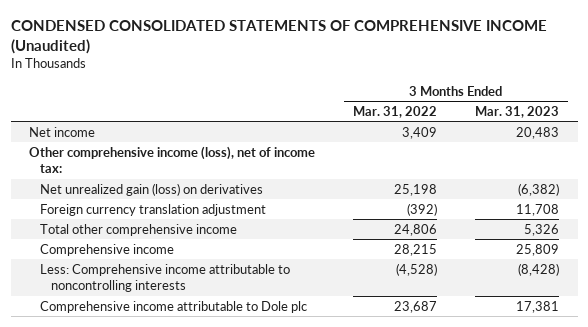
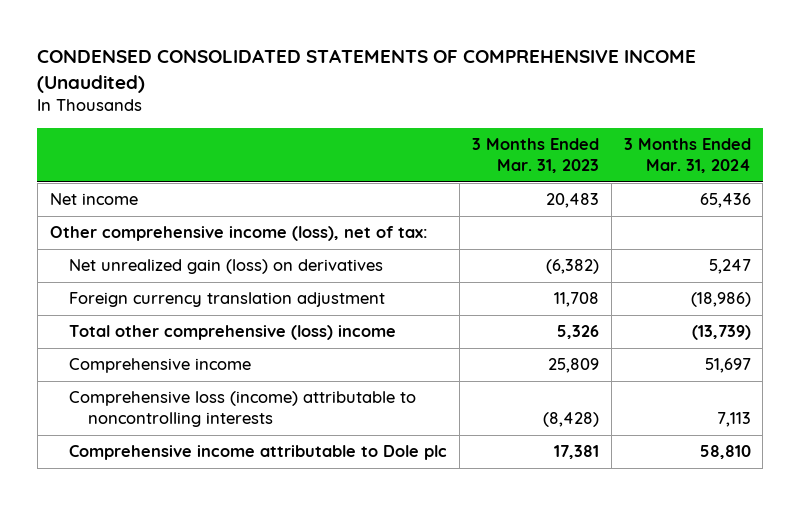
- | 3 Months Ended Mar. 31, 2022 | 3 Months Ended Mar. 31, 2023
+ | 3 Months Ended Mar. 31, 2023 | 3 Months Ended Mar. 31, 2024
- Other comprehensive income (loss), net of income tax:
+ Other comprehensive income (loss), net of tax:
- Total other comprehensive income | 24,806 | 5,326
+ Total other comprehensive (loss) income | 5,326 | (13,739)
- Less: Comprehensive income attributable to noncontrolling interests | (4,528) | (8,428)
+ Comprehensive loss (income) attributable to noncontrolling interests | (8,428) | 7,113

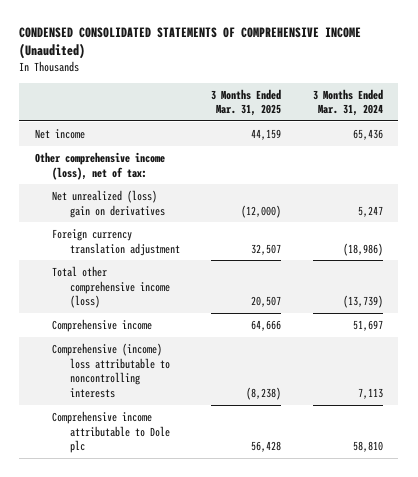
- | 3 Months Ended Mar. 31, 2023 | 3 Months Ended Mar. 31, 2024
+ | 3 Months Ended Mar. 31, 2025 | 3 Months Ended Mar. 31, 2024
- Net unrealized gain (loss) on derivatives | (6,382) | 5,247
+ Net unrealized (loss) gain on derivatives | (12,000) | 5,247
- Total other comprehensive (loss) income | 5,326 | (13,739)
+ Total other comprehensive income (loss) | 20,507 | (13,739)
- Comprehensive loss (income) attributable to noncontrolling interests | (8,428) | 7,113
+ Comprehensive (income) loss attributable to noncontrolling interests | (8,238) | 7,113

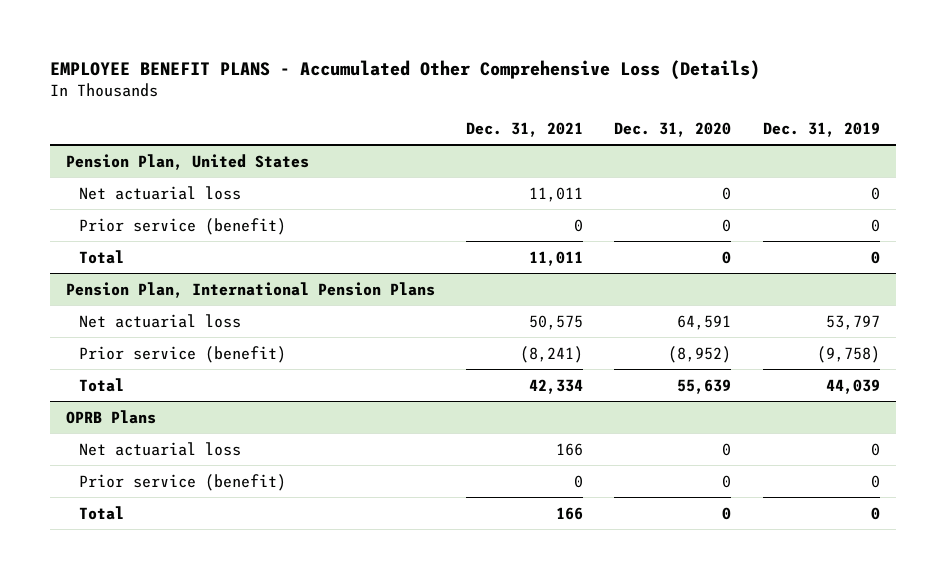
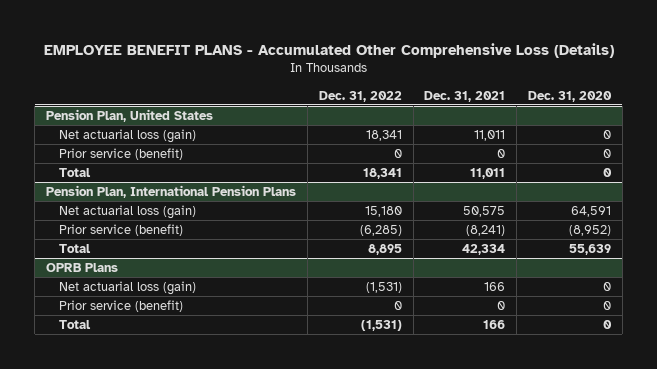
- | Dec. 31, 2021 | Dec. 31, 2020 | Dec. 31, 2019
+ | Dec. 31, 2022 | Dec. 31, 2021 | Dec. 31, 2020
@ Pension Plan, United States
- Net actuarial loss | 11,011 | 0 | 0
+ Net actuarial loss (gain) | 18,341 | 11,011 | 0
@ Pension Plan, International Pension Plans
- Net actuarial loss | 50,575 | 64,591 | 53,797
+ Net actuarial loss (gain) | 15,180 | 50,575 | 64,591
@ OPRB Plans
- Net actuarial loss | 166 | 0 | 0
+ Net actuarial loss (gain) | (1,531) | 166 | 0

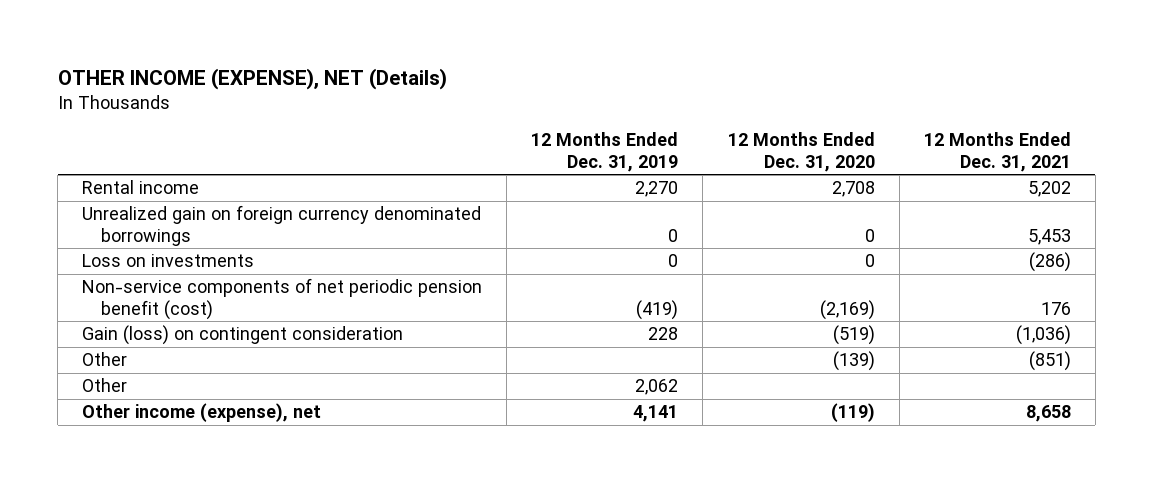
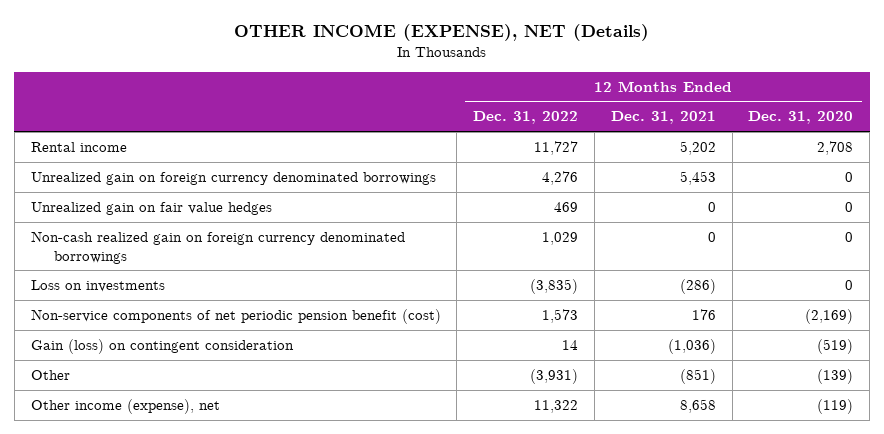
- | 12 Months Ended Dec. 31, 2019 | 12 Months Ended Dec. 31, 2020 | 12 Months Ended Dec. 31, 2021
+ | 12 Months Ended Dec. 31, 2022 | 12 Months Ended Dec. 31, 2021 | 12 Months Ended Dec. 31, 2020
+ Unrealized gain on fair value hedges | 469 | 0 | 0
+ Non-cash realized gain on foreign currency denominated borrowings | 1,029 | 0 | 0
- Other | 2,062 | |

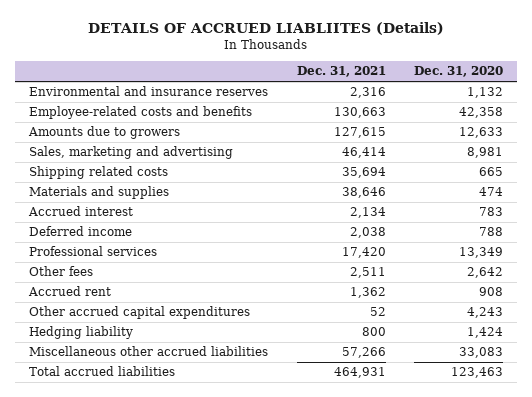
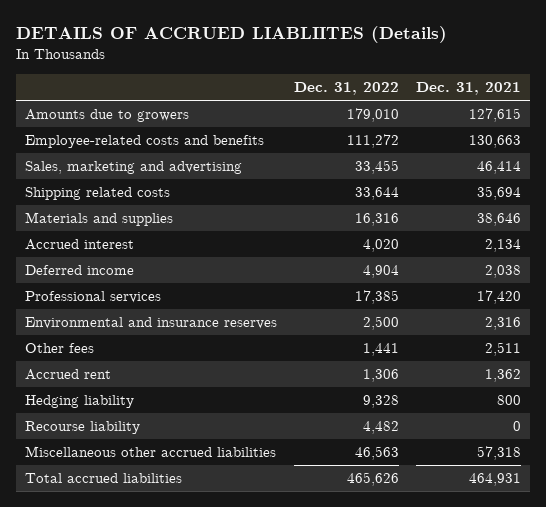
- | Dec. 31, 2021 | Dec. 31, 2020
+ | Dec. 31, 2022 | Dec. 31, 2021
moved down: Employee-related costs and benefits | 111,272 | 130,663
moved down: Environmental and insurance reserves | 2,500 | 2,316
- Other accrued capital expenditures | 52 | 4,243
- Miscellaneous other accrued liabilities | 57,266 | 33,083
+ Recourse liability | 4,482 | 0
+ Miscellaneous other accrued liabilities | 46,563 | 57,318

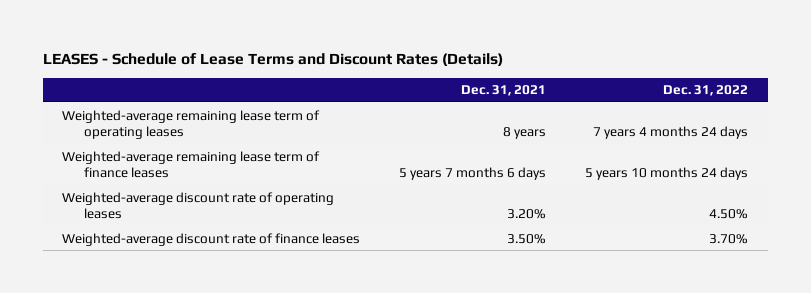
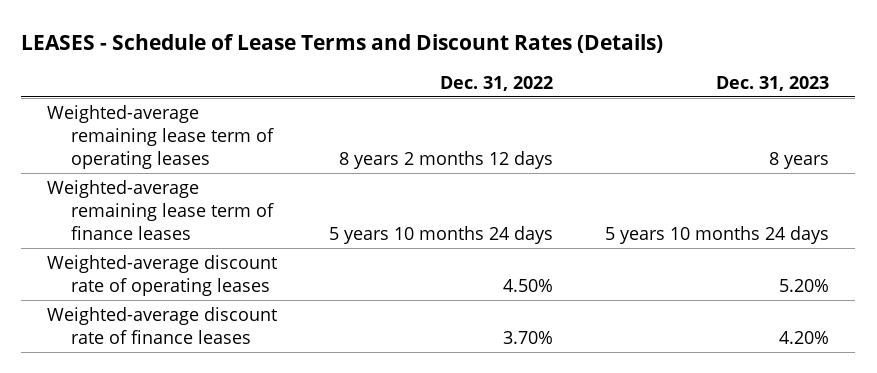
- | Dec. 31, 2021 | Dec. 31, 2022
+ | Dec. 31, 2022 | Dec. 31, 2023
- Weighted-average remaining lease term of operating leases | 8 years | 7 years 4 months 24 days
+ Weighted-average remaining lease term of operating leases | 8 years 2 months 12 days | 8 years

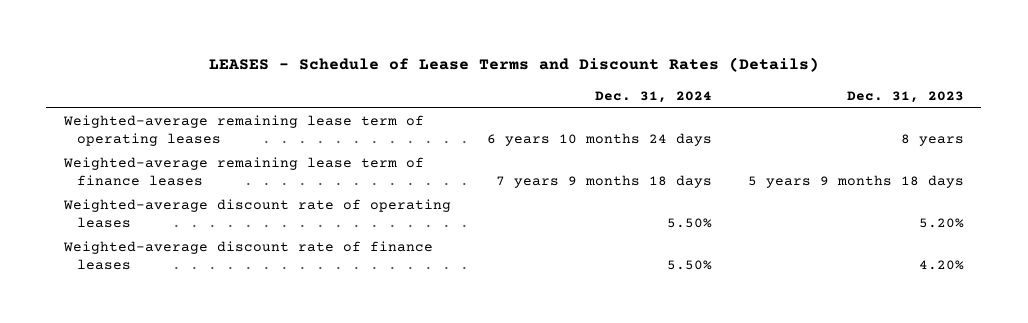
- | Dec. 31, 2022 | Dec. 31, 2023
+ | Dec. 31, 2024 | Dec. 31, 2023
- Weighted-average remaining lease term of finance leases | 5 years 10 months 24 days | 5 years 10 months 24 days
+ Weighted-average remaining lease term of finance leases | 7 years 9 months 18 days | 5 years 9 months 18 days

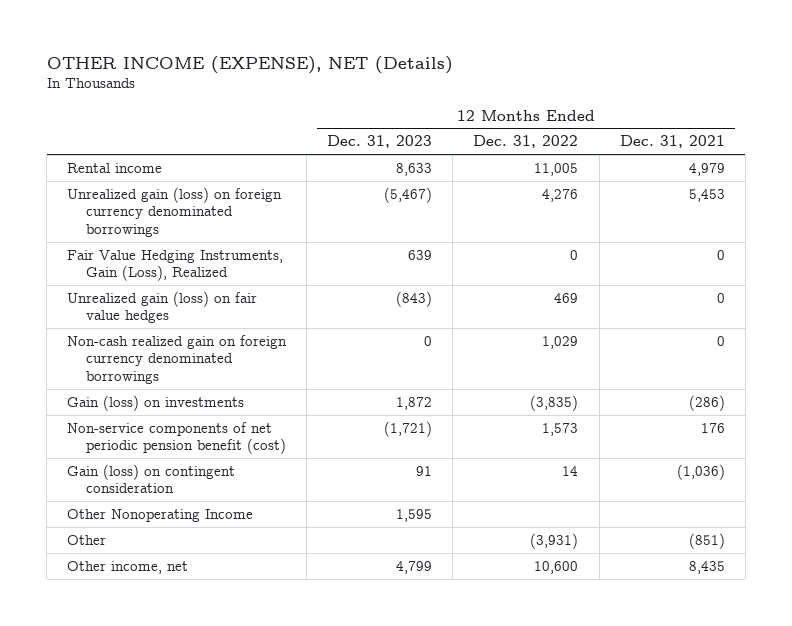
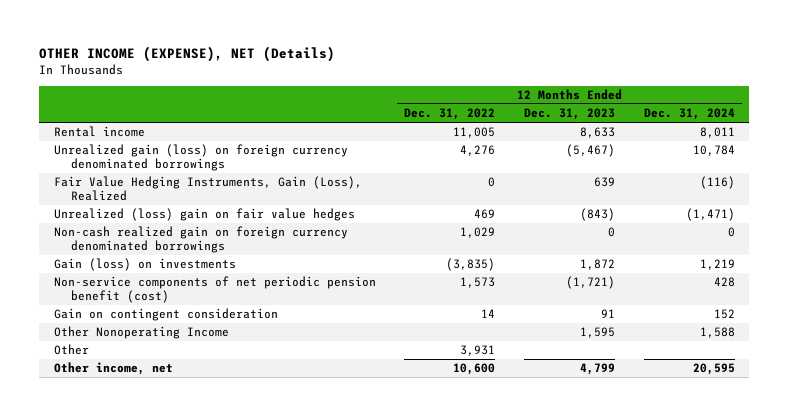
- | 12 Months Ended Dec. 31, 2023 | 12 Months Ended Dec. 31, 2022 | 12 Months Ended Dec. 31, 2021
+ | 12 Months Ended Dec. 31, 2022 | 12 Months Ended Dec. 31, 2023 | 12 Months Ended Dec. 31, 2024
- Unrealized gain (loss) on fair value hedges | (843) | 469 | 0
+ Unrealized (loss) gain on fair value hedges | 469 | (843) | (1,471)
- Gain (loss) on contingent consideration | 91 | 14 | (1,036)
+ Gain on contingent consideration | 14 | 91 | 152
- Other | | (3,931) | (851)
+ Other | 3,931 | |

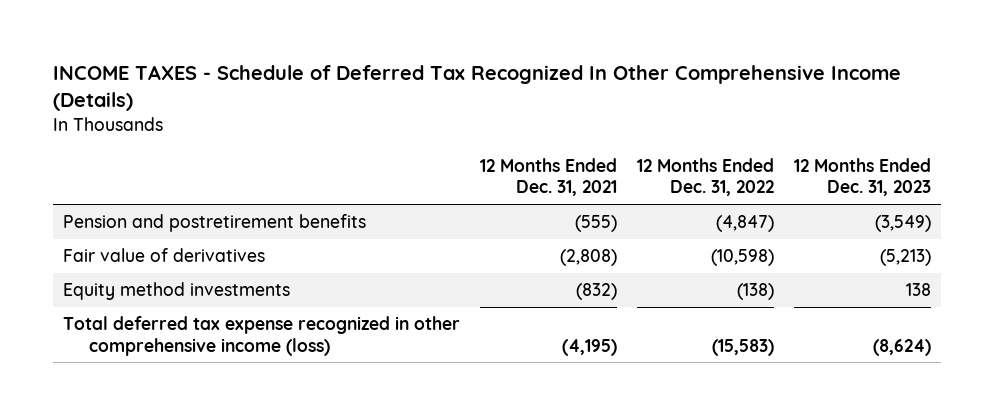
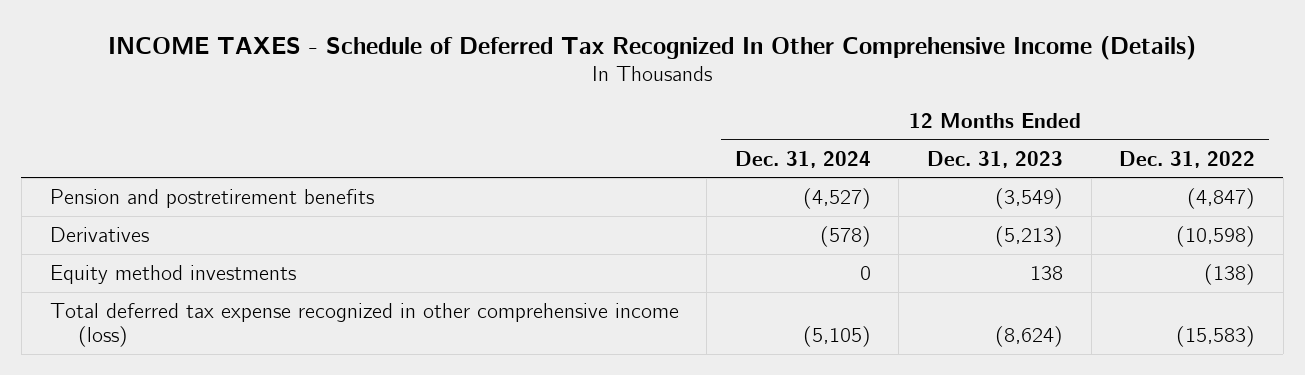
- | 12 Months Ended Dec. 31, 2021 | 12 Months Ended Dec. 31, 2022 | 12 Months Ended Dec. 31, 2023
+ | 12 Months Ended Dec. 31, 2024 | 12 Months Ended Dec. 31, 2023 | 12 Months Ended Dec. 31, 2022
- Fair value of derivatives | (2,808) | (10,598) | (5,213)
+ Derivatives | (578) | (5,213) | (10,598)

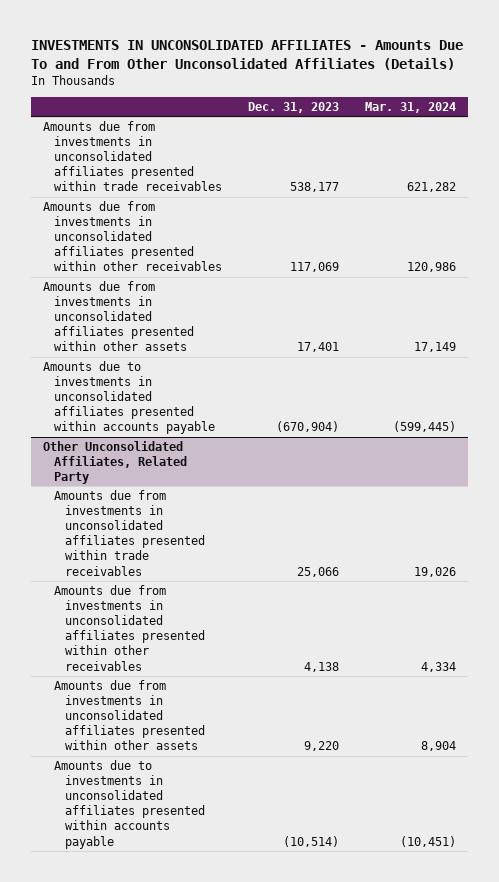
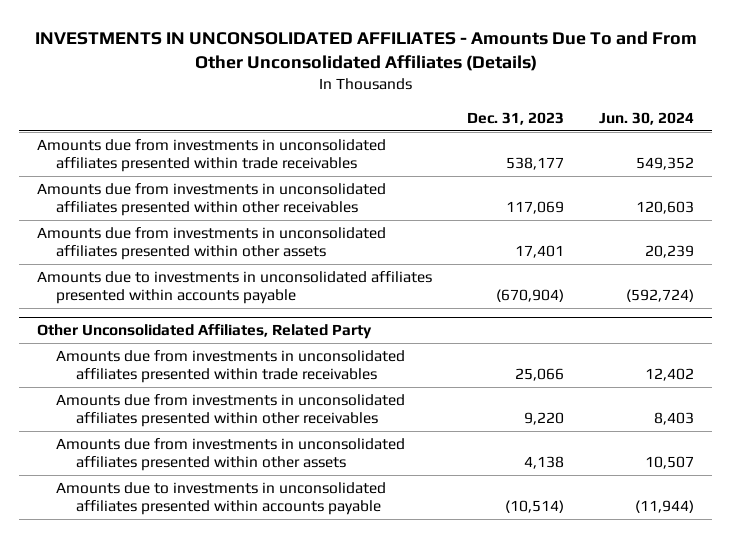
- | Dec. 31, 2023 | Mar. 31, 2024
+ | Dec. 31, 2023 | Jun. 30, 2024
@ Other Unconsolidated Affiliates, Related Party
- Amounts due from investments in unconsolidated affiliates presented within other receivables | 4,138 | 4,334
- Amounts due from investments in unconsolidated affiliates presented within other assets | 9,220 | 8,904
+ Amounts due from investments in unconsolidated affiliates presented within other receivables | 9,220 | 8,403
+ Amounts due from investments in unconsolidated affiliates presented within other assets | 4,138 | 10,507

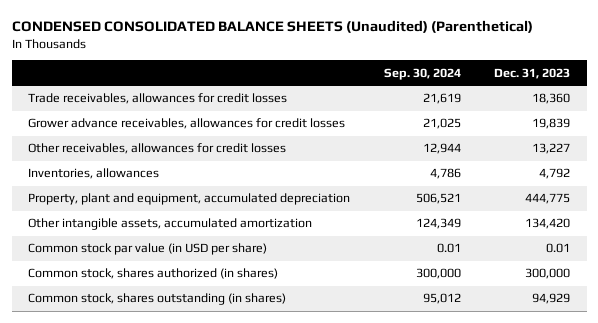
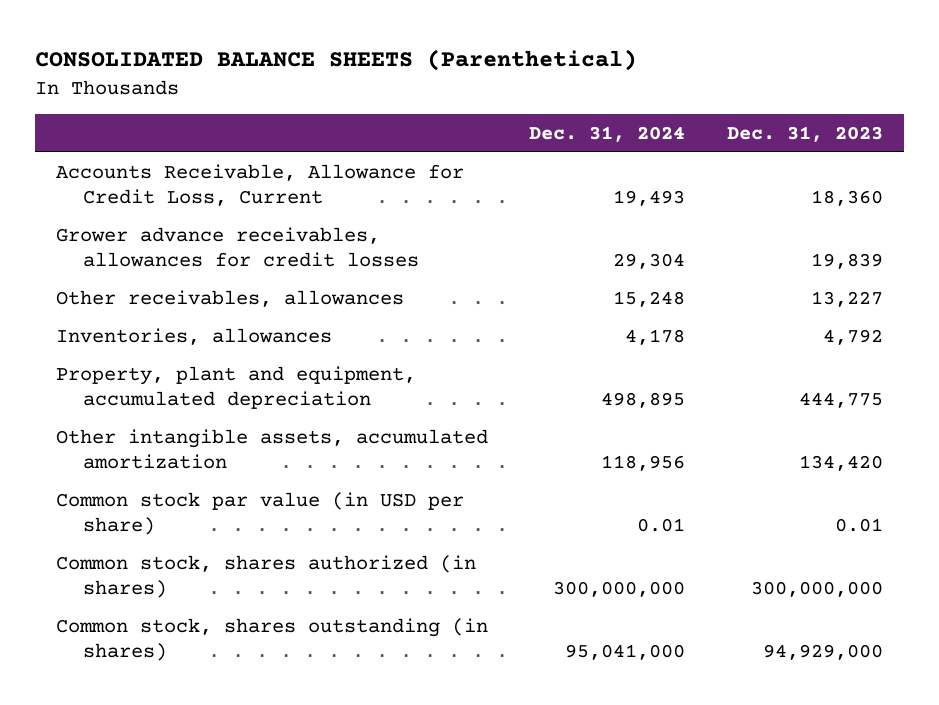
- CONDENSED CONSOLIDATED BALANCE SHEETS (Unaudited) (Parenthetical)
+ CONSOLIDATED BALANCE SHEETS (Parenthetical)
- | Sep. 30, 2024 | Dec. 31, 2023
+ | Dec. 31, 2024 | Dec. 31, 2023
- Trade receivables, allowances for credit losses | 21,619 | 18,360
+ Accounts Receivable, Allowance for Credit Loss, Current | 19,493 | 18,360
- Other receivables, allowances for credit losses | 12,944 | 13,227
+ Other receivables, allowances | 15,248 | 13,227
- Common stock, shares authorized (in shares) | 300,000 | 300,000
- Common stock, shares outstanding (in shares) | 95,012 | 94,929
+ Common stock, shares authorized (in shares) | 300,000,000 | 300,000,000
+ Common stock, shares outstanding (in shares) | 95,041,000 | 94,929,000

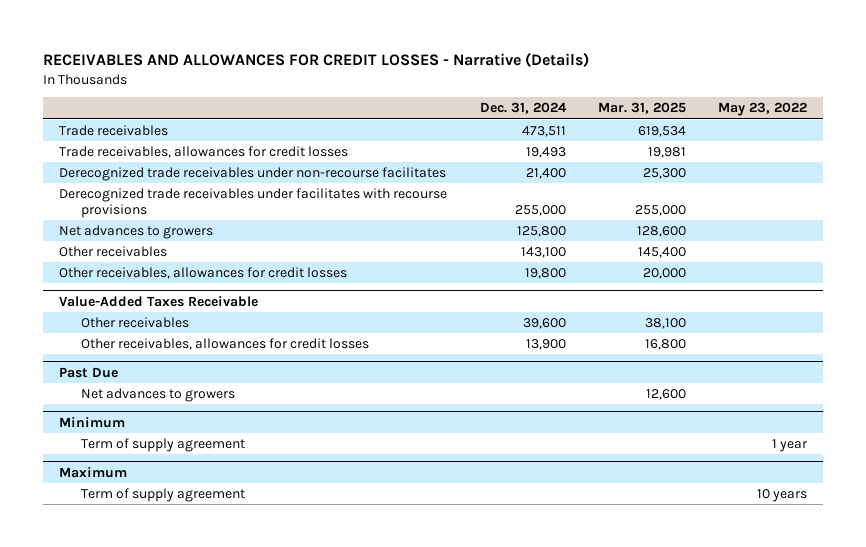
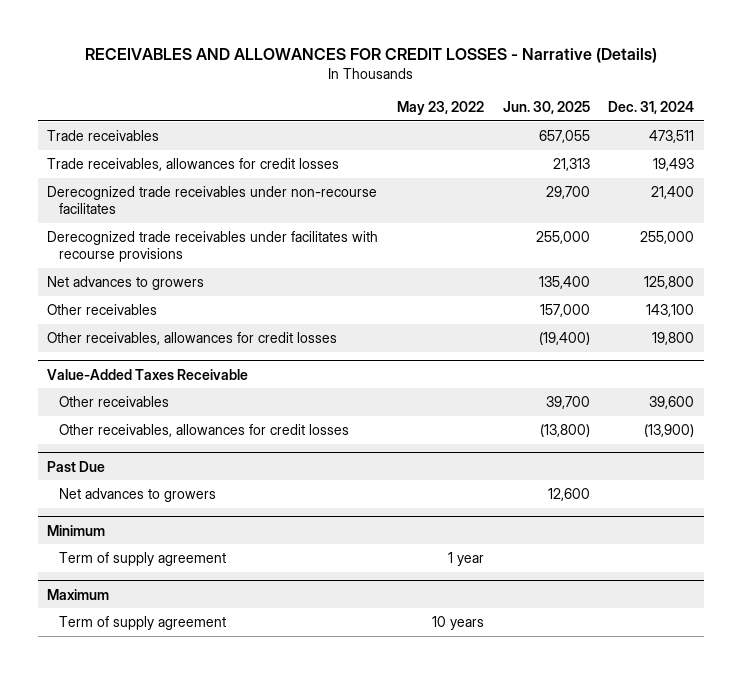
- | Dec. 31, 2024 | Mar. 31, 2025 | May 23, 2022
+ | May 23, 2022 | Jun. 30, 2025 | Dec. 31, 2024
@ Value-Added Taxes Receivable
- Other receivables, allowances for credit losses | 13,900 | 16,800 |
+ Other receivables, allowances for credit losses | | (13,800) | (13,900)

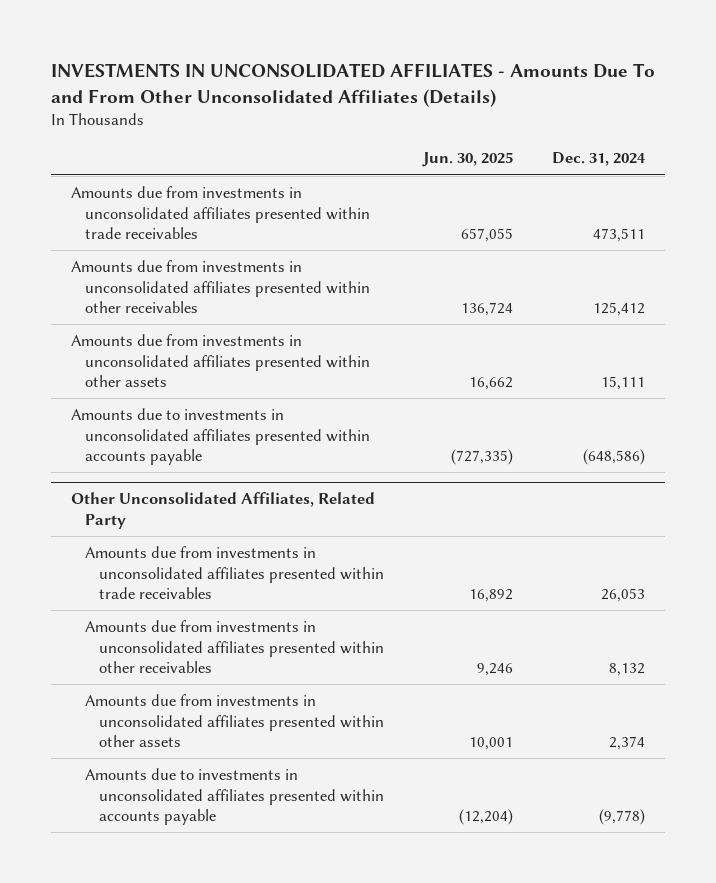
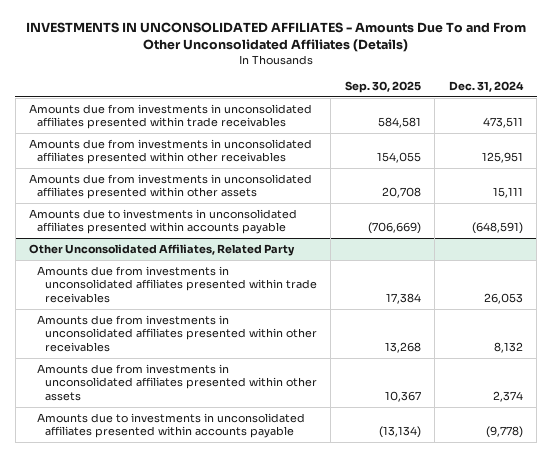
- | Jun. 30, 2025 | Dec. 31, 2024
+ | Sep. 30, 2025 | Dec. 31, 2024
- Amounts due from investments in unconsolidated affiliates presented within other receivables | 136,724 | 125,412
+ Amounts due from investments in unconsolidated affiliates presented within other receivables | 154,055 | 125,951
- Amounts due to investments in unconsolidated affiliates presented within accounts payable | (727,335) | (648,586)
+ Amounts due to investments in unconsolidated affiliates presented within accounts payable | (706,669) | (648,591)

